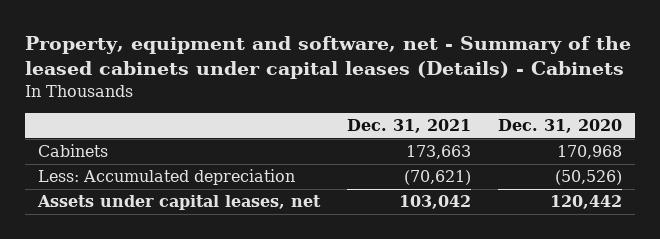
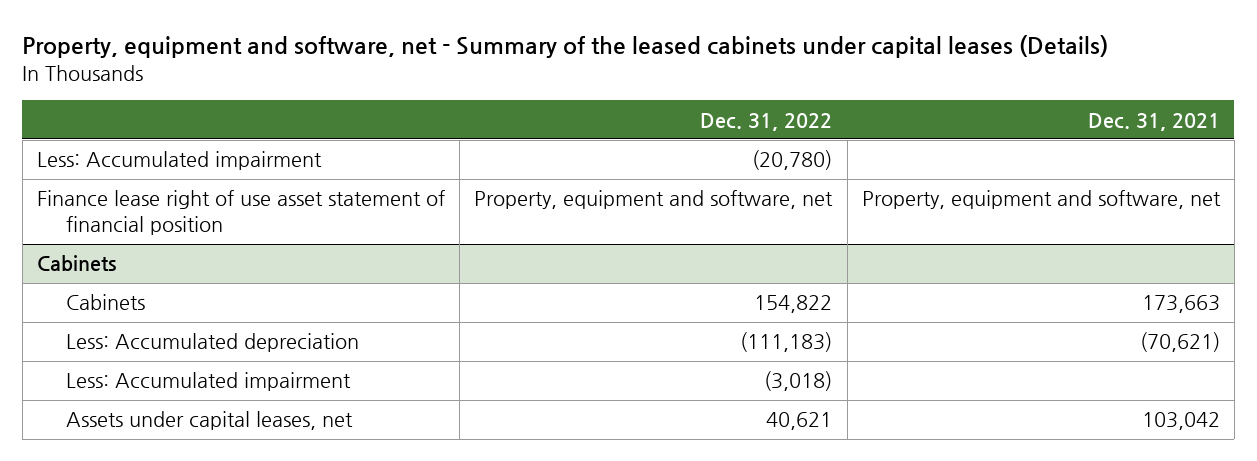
- Property, equipment and software, net - Summary of the leased cabinets under capital leases (Details) - Cabinets
+ Property, equipment and software, net - Summary of the leased cabinets under capital leases (Details)
- | Dec. 31, 2021 | Dec. 31, 2020
+ | Dec. 31, 2022 | Dec. 31, 2021
+ Less: Accumulated impairment | (20,780) |
+ Finance lease right of use asset statement of financial position | Property, equipment and software, net | Property, equipment and software, net
+ Cabinets
+ Less: Accumulated impairment | (3,018) |

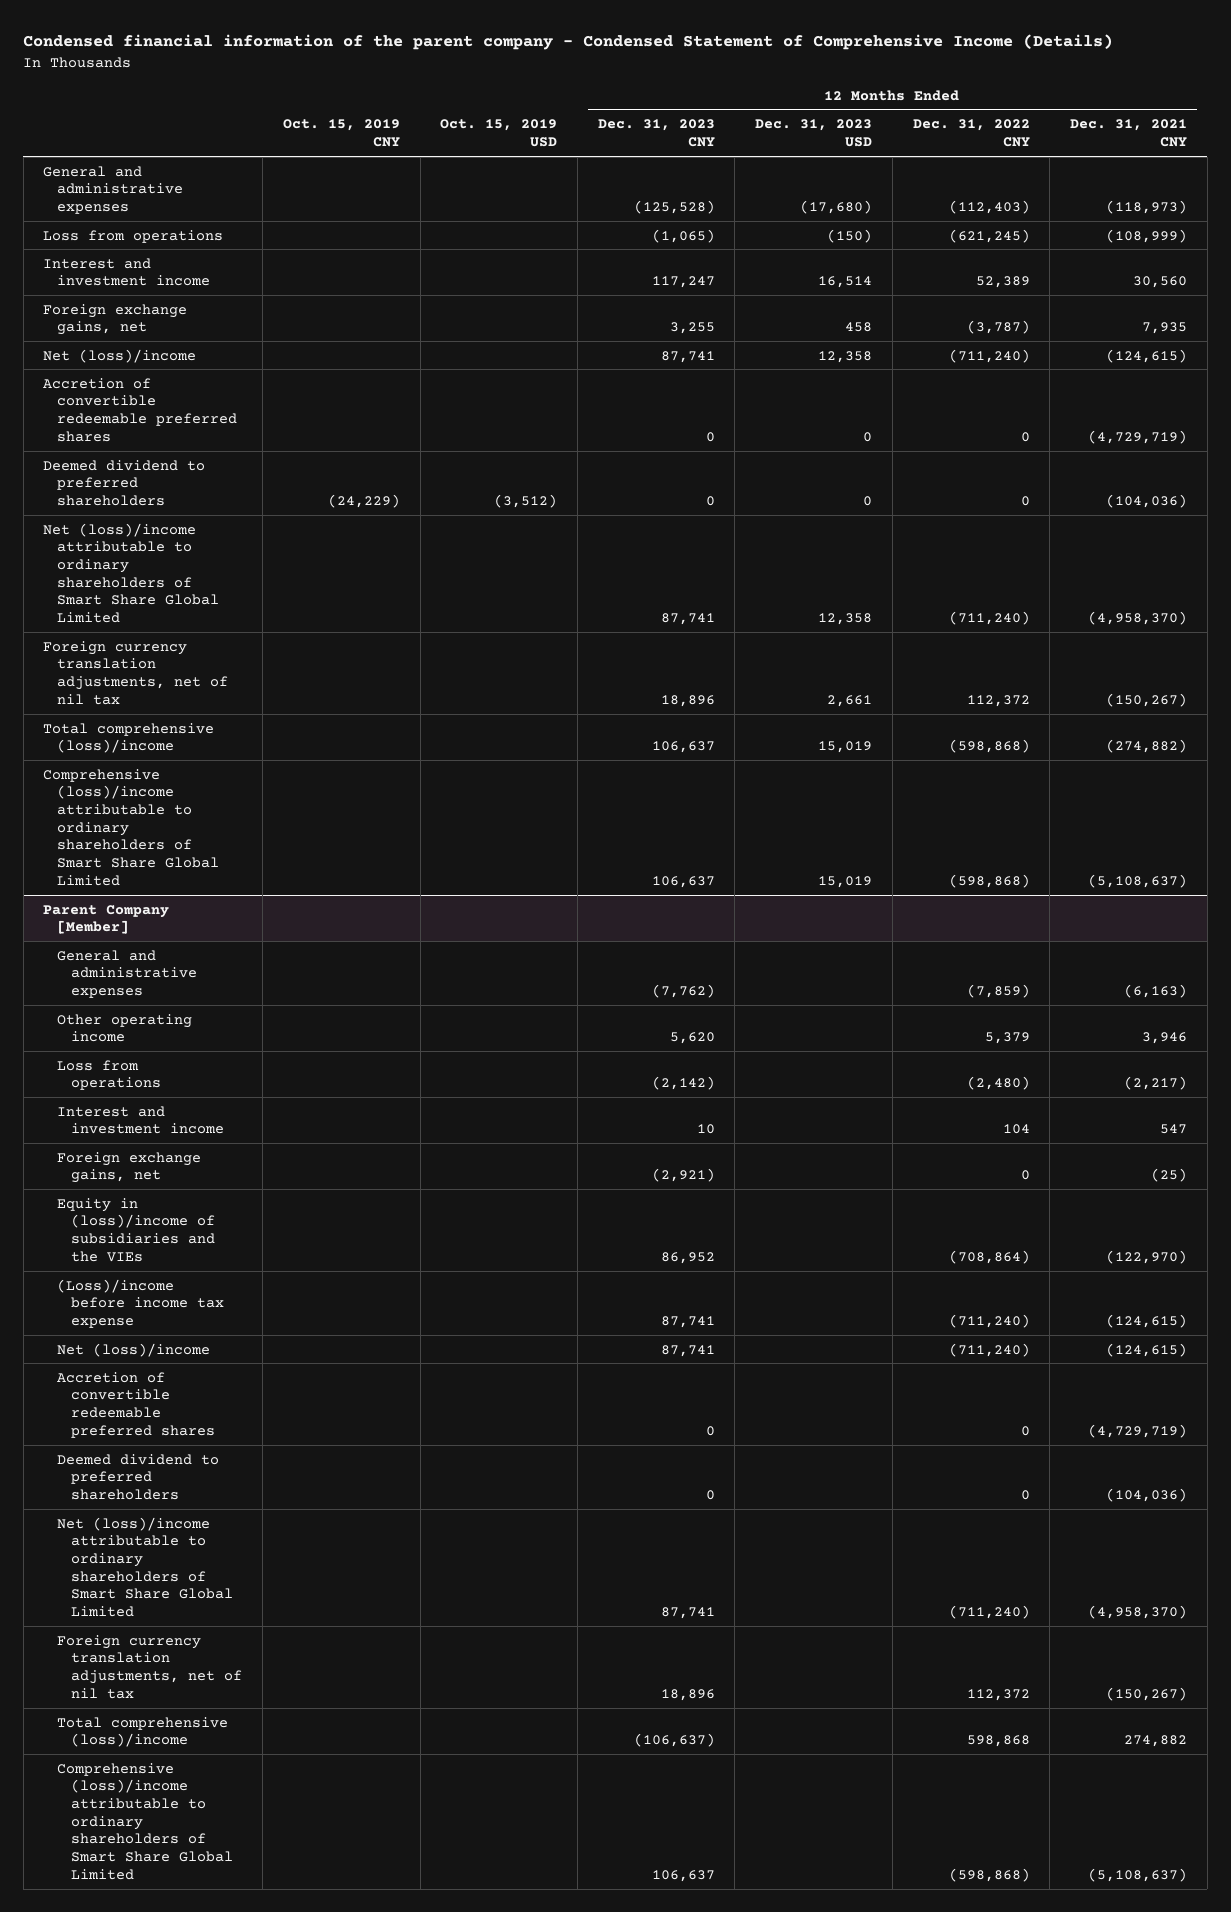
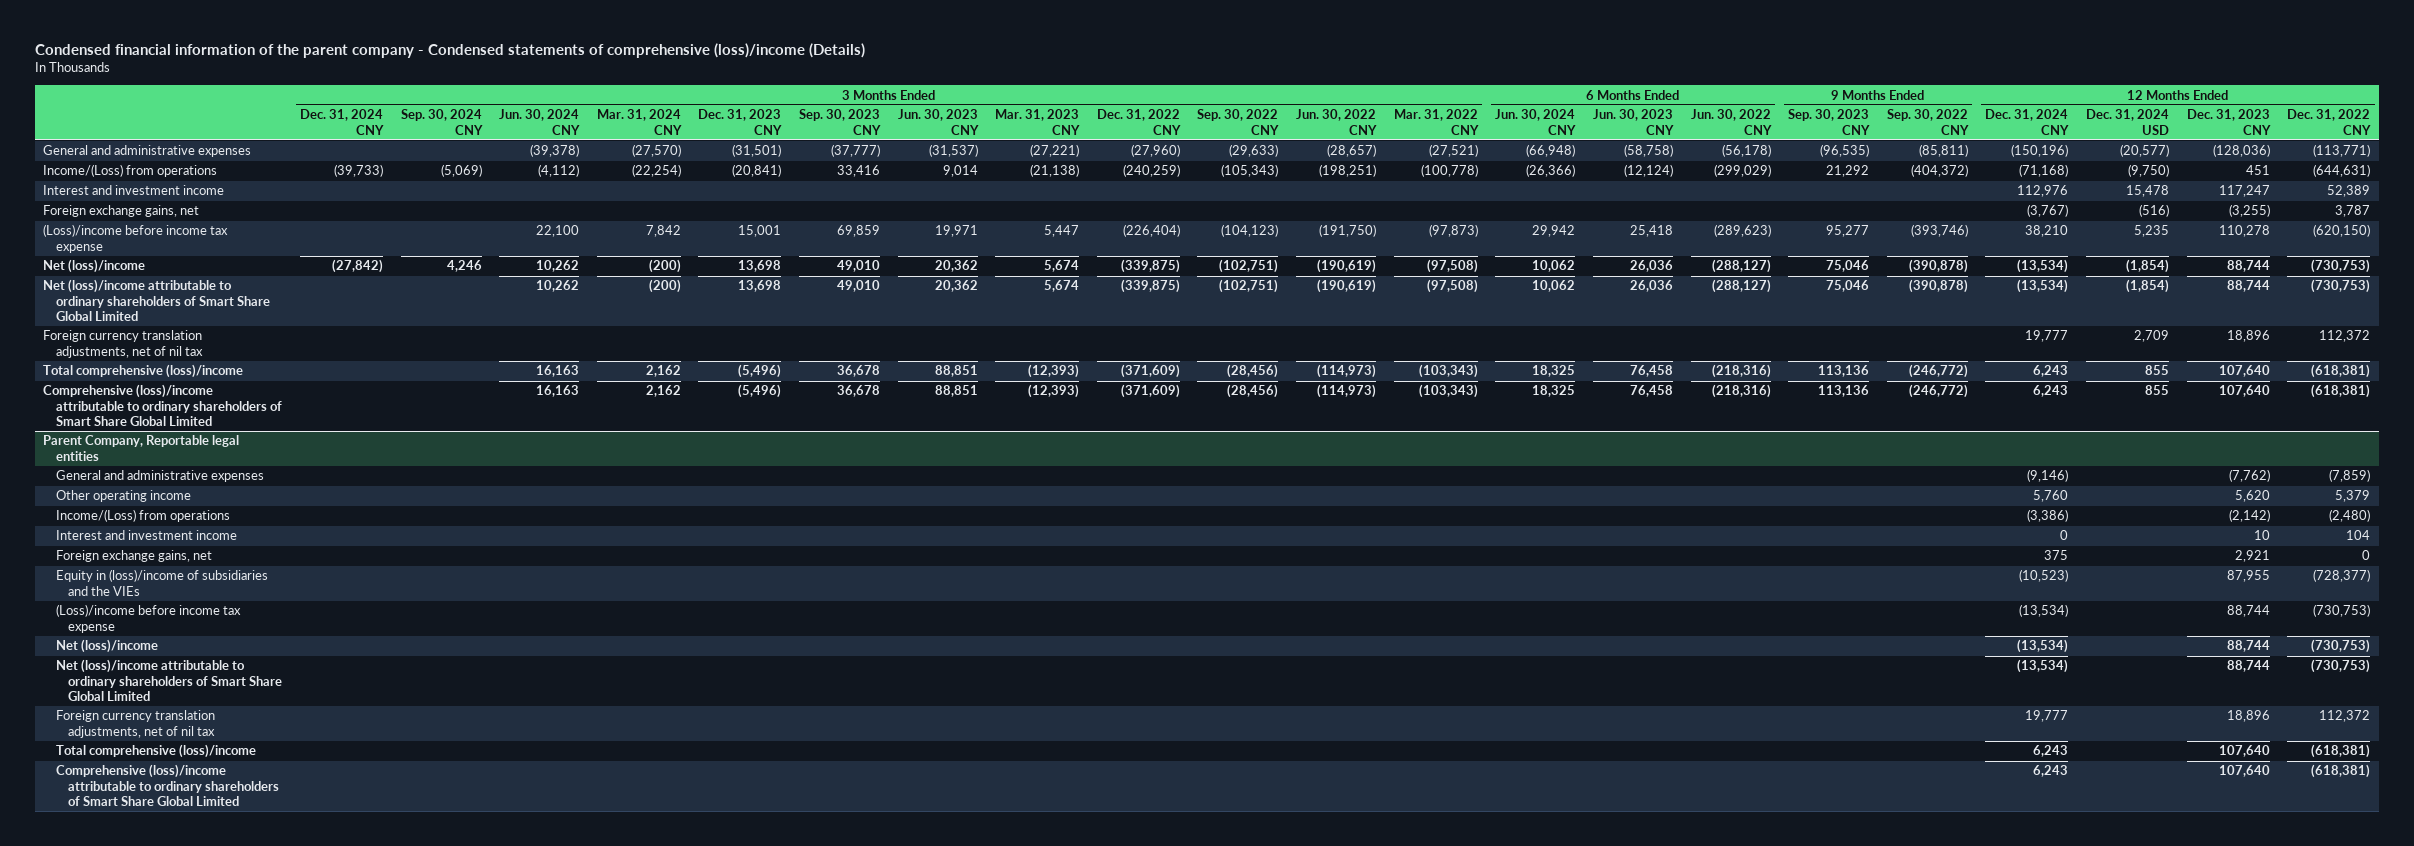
- Condensed financial information of the parent company - Condensed Statement of Comprehensive Income (Details)
+ Condensed financial information of the parent company - Condensed statements of comprehensive (loss)/income (Details)
- | Oct. 15, 2019 CNY | Oct. 15, 2019 USD | 12 Months Ended Dec. 31, 2023 CNY | 12 Months Ended Dec. 31, 2023 USD | 12 Months Ended Dec. 31, 2022 CNY | 12 Months Ended Dec. 31, 2021 CNY
+ | 3 Months Ended Dec. 31, 2024 CNY | 3 Months Ended Sep. 30, 2024 CNY | 3 Months Ended Jun. 30, 2024 CNY | 3 Months Ended Mar. 31, 2024 CNY | 3 Months Ended Dec. 31, 2023 CNY | 3 Months Ended Sep. 30, 2023 CNY | 3 Months Ended Jun. 30, 2023 CNY | 3 Months Ended Mar. 31, 2023 CNY | 3 Months Ended Dec. 31, 2022 CNY | 3 Months Ended Sep. 30, 2022 CNY | 3 Months Ended Jun. 30, 2022 CNY | 3 Months Ended Mar. 31, 2022 CNY | 6 Months Ended Jun. 30, 2024 CNY | 6 Months Ended Jun. 30, 2023 CNY | 6 Months Ended Jun. 30, 2022 CNY | 9 Months Ended Sep. 30, 2023 CNY | 9 Months Ended Sep. 30, 2022 CNY | 12 Months Ended Dec. 31, 2024 CNY | 12 Months Ended Dec. 31, 2024 USD | 12 Months Ended Dec. 31, 2023 CNY | 12 Months Ended Dec. 31, 2022 CNY
- General and administrative expenses | | | (125,528) | (17,680) | (112,403) | (118,973)
- Loss from operations | | | (1,065) | (150) | (621,245) | (108,999)
+ General and administrative expenses | | | (39,378) | (27,570) | (31,501) | (37,777) | (31,537) | (27,221) | (27,960) | (29,633) | (28,657) | (27,521) | (66,948) | (58,758) | (56,178) | (96,535) | (85,811) | (150,196) | (20,577) | (128,036) | (113,771)
+ Income/(Loss) from operations | (39,733) | (5,069) | (4,112) | (22,254) | (20,841) | 33,416 | 9,014 | (21,138) | (240,259) | (105,343) | (198,251) | (100,778) | (26,366) | (12,124) | (299,029) | 21,292 | (404,372) | (71,168) | (9,750) | 451 | (644,631)
- Foreign exchange gains, net | | | 3,255 | 458 | (3,787) | 7,935
- Net (loss)/income | | | 87,741 | 12,358 | (711,240) | (124,615)
- Accretion of convertible redeemable preferred shares | | | 0 | 0 | 0 | (4,729,719)
- Deemed dividend to preferred shareholders | (24,229) | (3,512) | 0 | 0 | 0 | (104,036)
- Net (loss)/income attributable to ordinary shareholders of Smart Share Global Limited | | | 87,741 | 12,358 | (711,240) | (4,958,370)
+ Foreign exchange gains, net | | | | | | | | | | | | | | | | | | (3,767) | (516) | (3,255) | 3,787
+ (Loss)/income before income tax expense | | | 22,100 | 7,842 | 15,001 | 69,859 | 19,971 | 5,447 | (226,404) | (104,123) | (191,750) | (97,873) | 29,942 | 25,418 | (289,623) | 95,277 | (393,746) | 38,210 | 5,235 | 110,278 | (620,150)
+ Net (loss)/income | (27,842) | 4,246 | 10,262 | (200) | 13,698 | 49,010 | 20,362 | 5,674 | (339,875) | (102,751) | (190,619) | (97,508) | 10,062 | 26,036 | (288,127) | 75,046 | (390,878) | (13,534) | (1,854) | 88,744 | (730,753)
+ Net (loss)/income attributable to ordinary shareholders of Smart Share Global Limited | | | 10,262 | (200) | 13,698 | 49,010 | 20,362 | 5,674 | (339,875) | (102,751) | (190,619) | (97,508) | 10,062 | 26,036 | (288,127) | 75,046 | (390,878) | (13,534) | (1,854) | 88,744 | (730,753)
- Total comprehensive (loss)/income | | | 106,637 | 15,019 | (598,868) | (274,882)
- Comprehensive (loss)/income attributable to ordinary shareholders of Smart Share Global Limited | | | 106,637 | 15,019 | (598,868) | (5,108,637)
- Parent Company [Member]
+ Total comprehensive (loss)/income | | | 16,163 | 2,162 | (5,496) | 36,678 | 88,851 | (12,393) | (371,609) | (28,456) | (114,973) | (103,343) | 18,325 | 76,458 | (218,316) | 113,136 | (246,772) | 6,243 | 855 | 107,640 | (618,381)
+ Comprehensive (loss)/income attributable to ordinary shareholders of Smart Share Global Limited | | | 16,163 | 2,162 | (5,496) | 36,678 | 88,851 | (12,393) | (371,609) | (28,456) | (114,973) | (103,343) | 18,325 | 76,458 | (218,316) | 113,136 | (246,772) | 6,243 | 855 | 107,640 | (618,381)
+ Parent Company, Reportable legal entities
- Loss from operations | | | (2,142) | | (2,480) | (2,217)
+ Income/(Loss) from operations | | | | | | | | | | | | | | | | | | (3,386) | | (2,142) | (2,480)
- Foreign exchange gains, net | | | (2,921) | | 0 | (25)
- Equity in (loss)/income of subsidiaries and the VIEs | | | 86,952 | | (708,864) | (122,970)
- (Loss)/income before income tax expense | | | 87,741 | | (711,240) | (124,615)
- Net (loss)/income | | | 87,741 | | (711,240) | (124,615)
- Accretion of convertible redeemable preferred shares | | | 0 | | 0 | (4,729,719)
- Deemed dividend to preferred shareholders | | | 0 | | 0 | (104,036)
- Net (loss)/income attributable to ordinary shareholders of Smart Share Global Limited | | | 87,741 | | (711,240) | (4,958,370)
+ Foreign exchange gains, net | | | | | | | | | | | | | | | | | | 375 | | 2,921 | 0
+ Equity in (loss)/income of subsidiaries and the VIEs | | | | | | | | | | | | | | | | | | (10,523) | | 87,955 | (728,377)
+ (Loss)/income before income tax expense | | | | | | | | | | | | | | | | | | (13,534) | | 88,744 | (730,753)
+ Net (loss)/income | | | | | | | | | | | | | | | | | | (13,534) | | 88,744 | (730,753)
+ Net (loss)/income attributable to ordinary shareholders of Smart Share Global Limited | | | | | | | | | | | | | | | | | | (13,534) | | 88,744 | (730,753)
- Total comprehensive (loss)/income | | | (106,637) | | 598,868 | 274,882
- Comprehensive (loss)/income attributable to ordinary shareholders of Smart Share Global Limited | | | 106,637 | | (598,868) | (5,108,637)
+ Total comprehensive (loss)/income | | | | | | | | | | | | | | | | | | 6,243 | | 107,640 | (618,381)
+ Comprehensive (loss)/income attributable to ordinary shareholders of Smart Share Global Limited | | | | | | | | | | | | | | | | | | 6,243 | | 107,640 | (618,381)

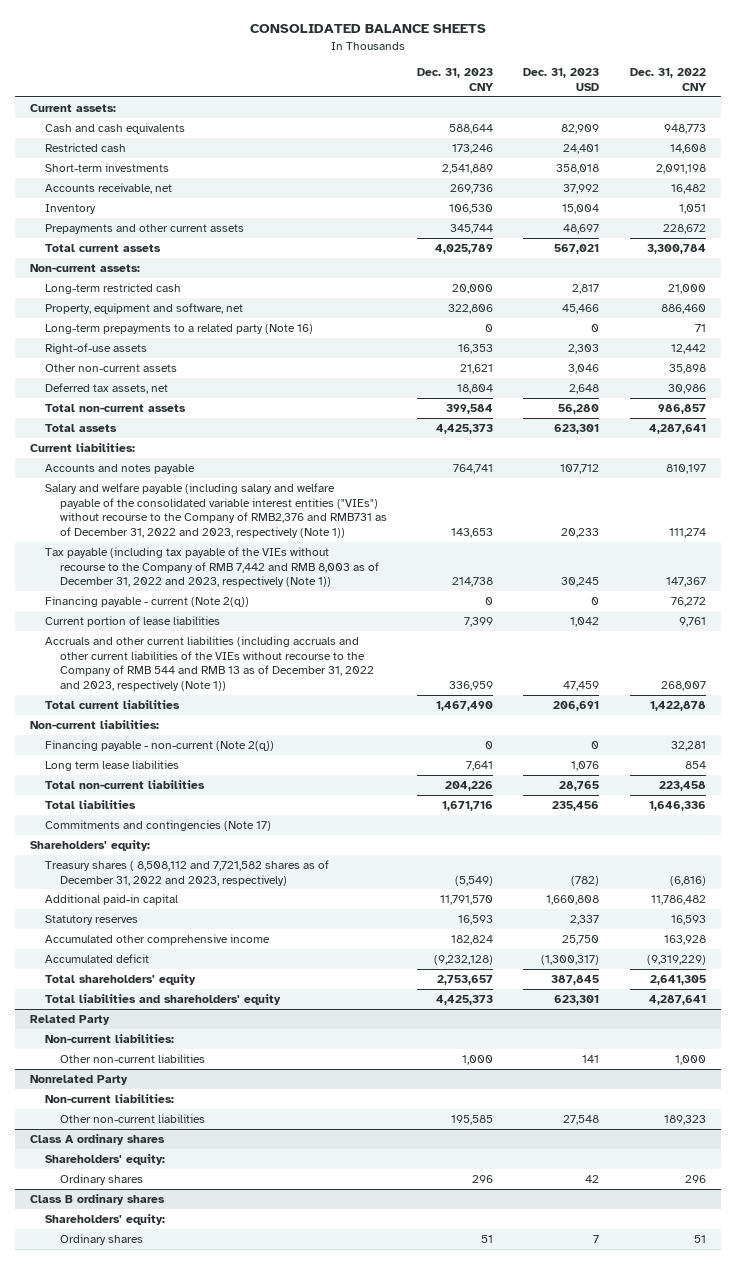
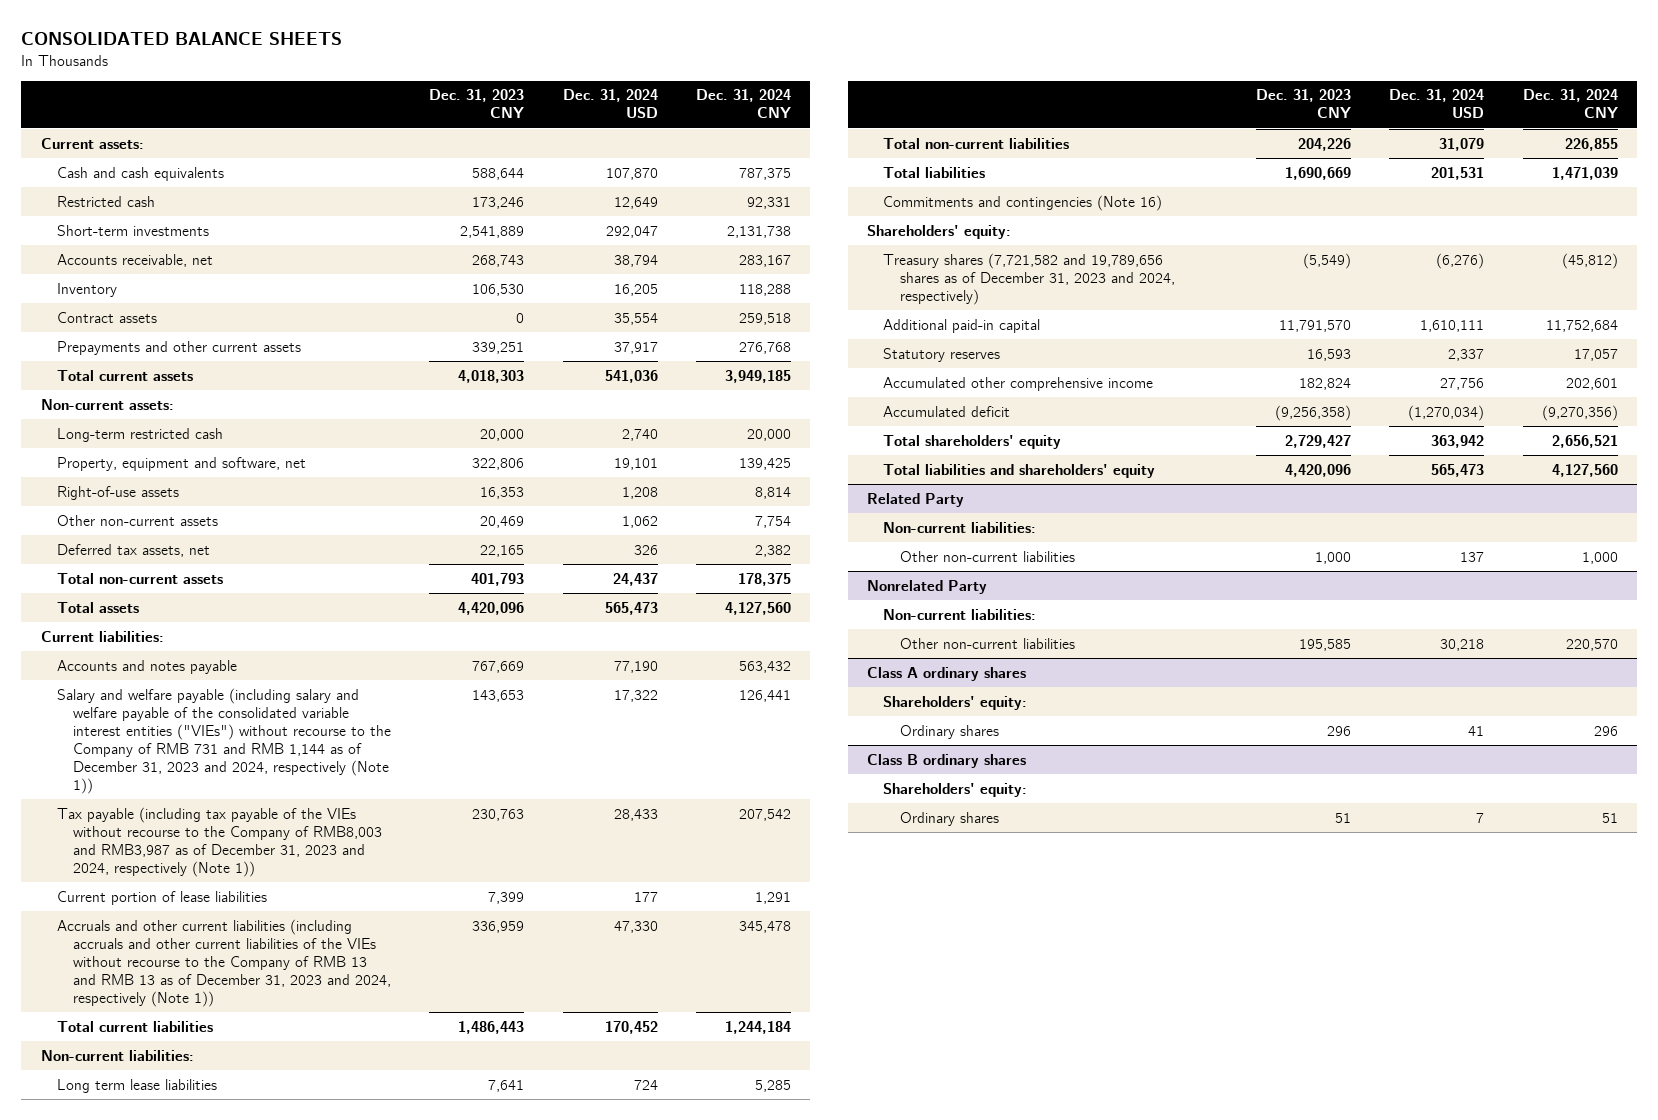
- | Dec. 31, 2023 CNY | Dec. 31, 2023 USD | Dec. 31, 2022 CNY
+ | Dec. 31, 2023 CNY | Dec. 31, 2024 USD | Dec. 31, 2024 CNY
- Accounts receivable, net | 269,736 | 37,992 | 16,482
+ Accounts receivable, net | 268,743 | 38,794 | 283,167
- Prepayments and other current assets | 345,744 | 48,697 | 228,672
- Total current assets | 4,025,789 | 567,021 | 3,300,784
+ Contract assets | 0 | 35,554 | 259,518
+ Prepayments and other current assets | 339,251 | 37,917 | 276,768
+ Total current assets | 4,018,303 | 541,036 | 3,949,185
- Long-term prepayments to a related party (Note 16) | 0 | 0 | 71
- Other non-current assets | 21,621 | 3,046 | 35,898
- Deferred tax assets, net | 18,804 | 2,648 | 30,986
- Total non-current assets | 399,584 | 56,280 | 986,857
- Total assets | 4,425,373 | 623,301 | 4,287,641
+ Other non-current assets | 20,469 | 1,062 | 7,754
+ Deferred tax assets, net | 22,165 | 326 | 2,382
+ Total non-current assets | 401,793 | 24,437 | 178,375
+ Total assets | 4,420,096 | 565,473 | 4,127,560
- Accounts and notes payable | 764,741 | 107,712 | 810,197
- Salary and welfare payable (including salary and welfare payable of the consolidated variable interest entities ("VIEs") without recourse to the Company of RMB2,376 and RMB731 as of December 31, 2022 and 2023, respectively (Note 1)) | 143,653 | 20,233 | 111,274
- Tax payable (including tax payable of the VIEs without recourse to the Company of RMB 7,442 and RMB 8,003 as of December 31, 2022 and 2023, respectively (Note 1)) | 214,738 | 30,245 | 147,367
- Financing payable - current (Note 2(q)) | 0 | 0 | 76,272
+ Accounts and notes payable | 767,669 | 77,190 | 563,432
+ Salary and welfare payable (including salary and welfare payable of the consolidated variable interest entities ("VIEs") without recourse to the Company of RMB 731 and RMB 1,144 as of December 31, 2023 and 2024, respectively (Note 1)) | 143,653 | 17,322 | 126,441
+ Tax payable (including tax payable of the VIEs without recourse to the Company of RMB8,003 and RMB3,987 as of December 31, 2023 and 2024, respectively (Note 1)) | 230,763 | 28,433 | 207,542
- Accruals and other current liabilities (including accruals and other current liabilities of the VIEs without recourse to the Company of RMB 544 and RMB 13 as of December 31, 2022 and 2023, respectively (Note 1)) | 336,959 | 47,459 | 268,007
- Total current liabilities | 1,467,490 | 206,691 | 1,422,878
+ Accruals and other current liabilities (including accruals and other current liabilities of the VIEs without recourse to the Company of RMB 13 and RMB 13 as of December 31, 2023 and 2024, respectively (Note 1)) | 336,959 | 47,330 | 345,478
+ Total current liabilities | 1,486,443 | 170,452 | 1,244,184
- Financing payable - non-current (Note 2(q)) | 0 | 0 | 32,281
- Total liabilities | 1,671,716 | 235,456 | 1,646,336
- Commitments and contingencies (Note 17)
+ Total liabilities | 1,690,669 | 201,531 | 1,471,039
+ Commitments and contingencies (Note 16)
- Treasury shares ( 8,508,112 and 7,721,582 shares as of December 31, 2022 and 2023, respectively) | (5,549) | (782) | (6,816)
+ Treasury shares (7,721,582 and 19,789,656 shares as of December 31, 2023 and 2024, respectively) | (5,549) | (6,276) | (45,812)
- Accumulated deficit | (9,232,128) | (1,300,317) | (9,319,229)
- Total shareholders' equity | 2,753,657 | 387,845 | 2,641,305
- Total liabilities and shareholders' equity | 4,425,373 | 623,301 | 4,287,641
+ Accumulated deficit | (9,256,358) | (1,270,034) | (9,270,356)
+ Total shareholders' equity | 2,729,427 | 363,942 | 2,656,521
+ Total liabilities and shareholders' equity | 4,420,096 | 565,473 | 4,127,560

